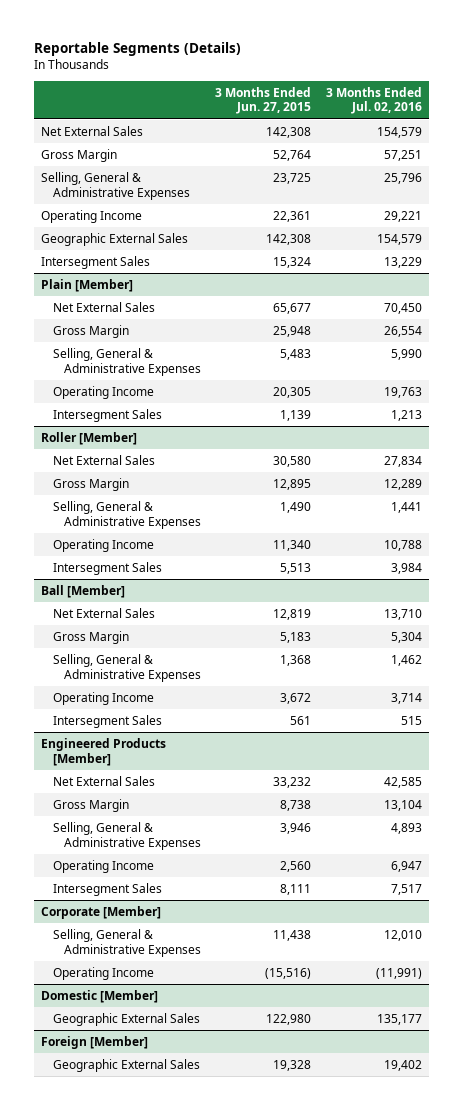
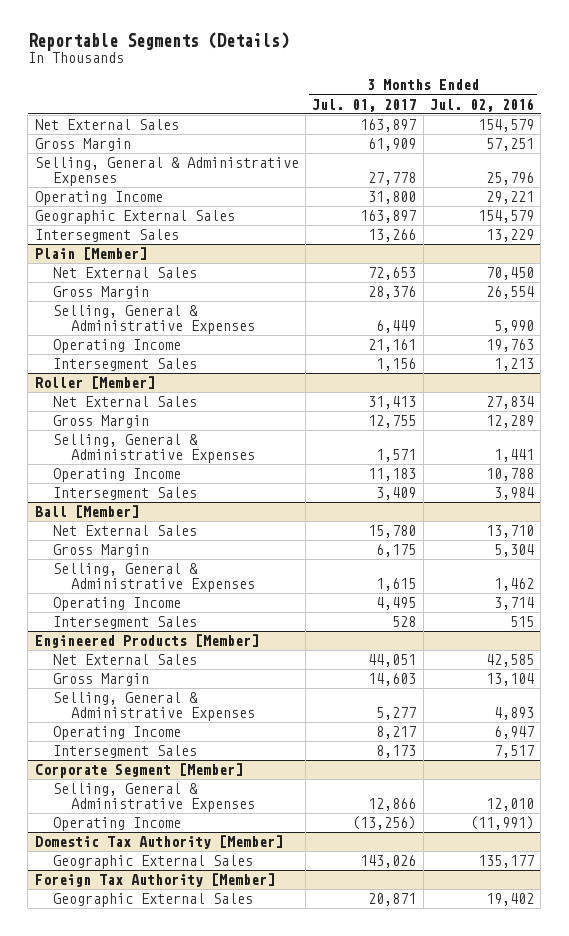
- | 3 Months Ended Jun. 27, 2015 | 3 Months Ended Jul. 02, 2016
+ | 3 Months Ended Jul. 01, 2017 | 3 Months Ended Jul. 02, 2016
- Corporate [Member]
+ Corporate Segment [Member]
- Domestic [Member]
+ Domestic Tax Authority [Member]
- Foreign [Member]
+ Foreign Tax Authority [Member]

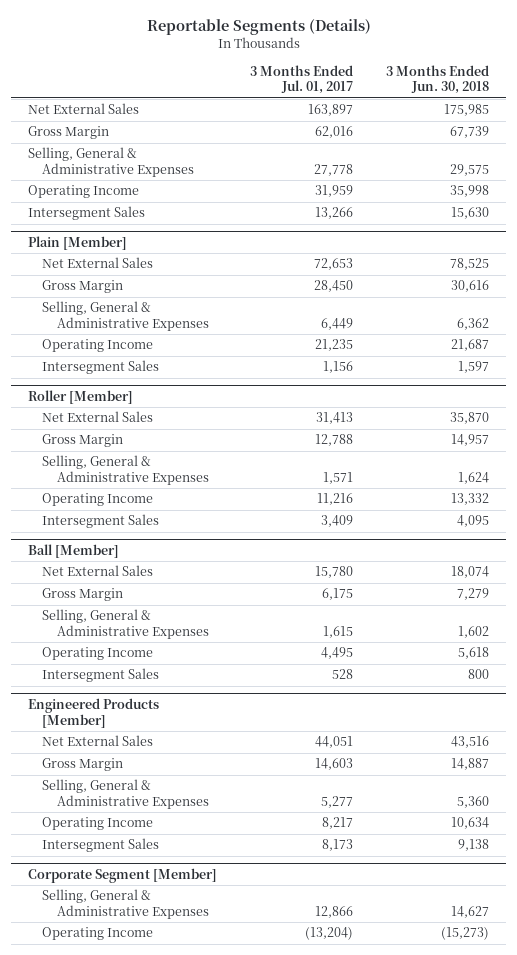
- | 3 Months Ended Jul. 01, 2017 | 3 Months Ended Jul. 02, 2016
+ | 3 Months Ended Jul. 01, 2017 | 3 Months Ended Jun. 30, 2018
- Gross Margin | 61,909 | 57,251
+ Gross Margin | 62,016 | 67,739
- Operating Income | 31,800 | 29,221
- Geographic External Sales | 163,897 | 154,579
+ Operating Income | 31,959 | 35,998
@ Plain [Member]
- Gross Margin | 28,376 | 26,554
+ Gross Margin | 28,450 | 30,616
- Operating Income | 21,161 | 19,763
+ Operating Income | 21,235 | 21,687
@ Roller [Member]
- Gross Margin | 12,755 | 12,289
+ Gross Margin | 12,788 | 14,957
- Operating Income | 11,183 | 10,788
+ Operating Income | 11,216 | 13,332
@ Corporate Segment [Member]
- Operating Income | (13,256) | (11,991)
- Domestic Tax Authority [Member]
- Geographic External Sales | 143,026 | 135,177
- Foreign Tax Authority [Member]
- Geographic External Sales | 20,871 | 19,402
@ Corporate Segment [Member]
+ Operating Income | (13,204) | (15,273)

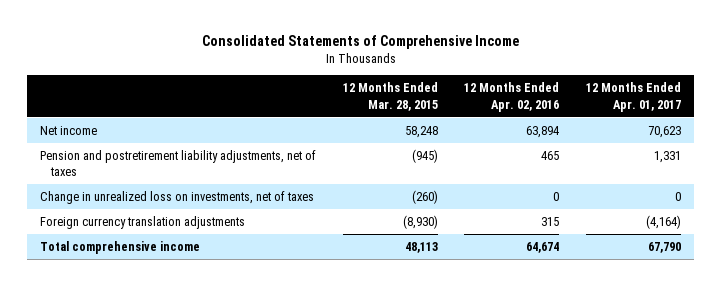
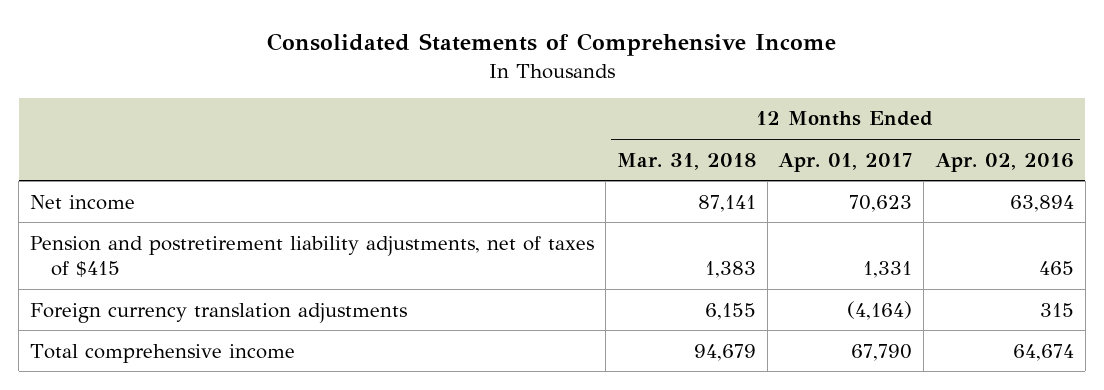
- | 12 Months Ended Mar. 28, 2015 | 12 Months Ended Apr. 02, 2016 | 12 Months Ended Apr. 01, 2017
+ | 12 Months Ended Mar. 31, 2018 | 12 Months Ended Apr. 01, 2017 | 12 Months Ended Apr. 02, 2016
- Pension and postretirement liability adjustments, net of taxes | (945) | 465 | 1,331
- Change in unrealized loss on investments, net of taxes | (260) | 0 | 0
+ Pension and postretirement liability adjustments, net of taxes of $415 | 1,383 | 1,331 | 465

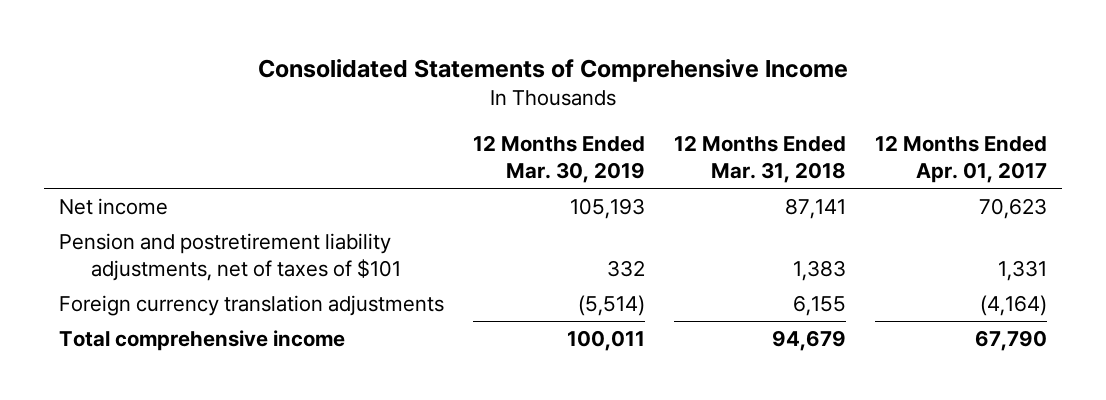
- | 12 Months Ended Mar. 31, 2018 | 12 Months Ended Apr. 01, 2017 | 12 Months Ended Apr. 02, 2016
+ | 12 Months Ended Mar. 30, 2019 | 12 Months Ended Mar. 31, 2018 | 12 Months Ended Apr. 01, 2017
- Pension and postretirement liability adjustments, net of taxes of $415 | 1,383 | 1,331 | 465
+ Pension and postretirement liability adjustments, net of taxes of $101 | 332 | 1,383 | 1,331

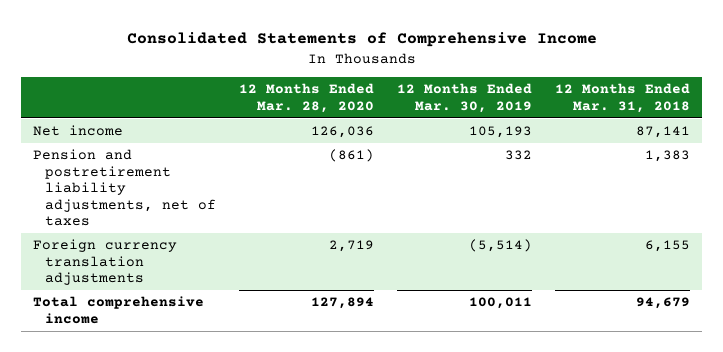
- | 12 Months Ended Mar. 30, 2019 | 12 Months Ended Mar. 31, 2018 | 12 Months Ended Apr. 01, 2017
+ | 12 Months Ended Mar. 28, 2020 | 12 Months Ended Mar. 30, 2019 | 12 Months Ended Mar. 31, 2018
- Pension and postretirement liability adjustments, net of taxes of $101 | 332 | 1,383 | 1,331
+ Pension and postretirement liability adjustments, net of taxes | (861) | 332 | 1,383

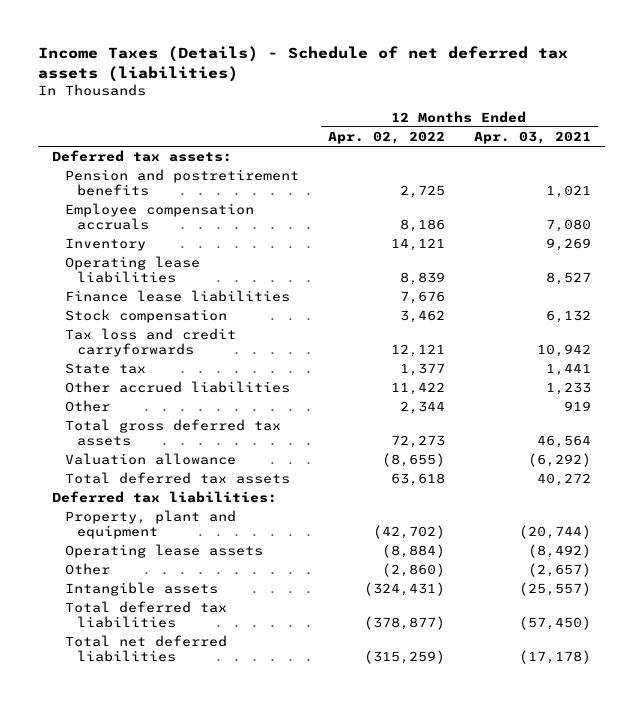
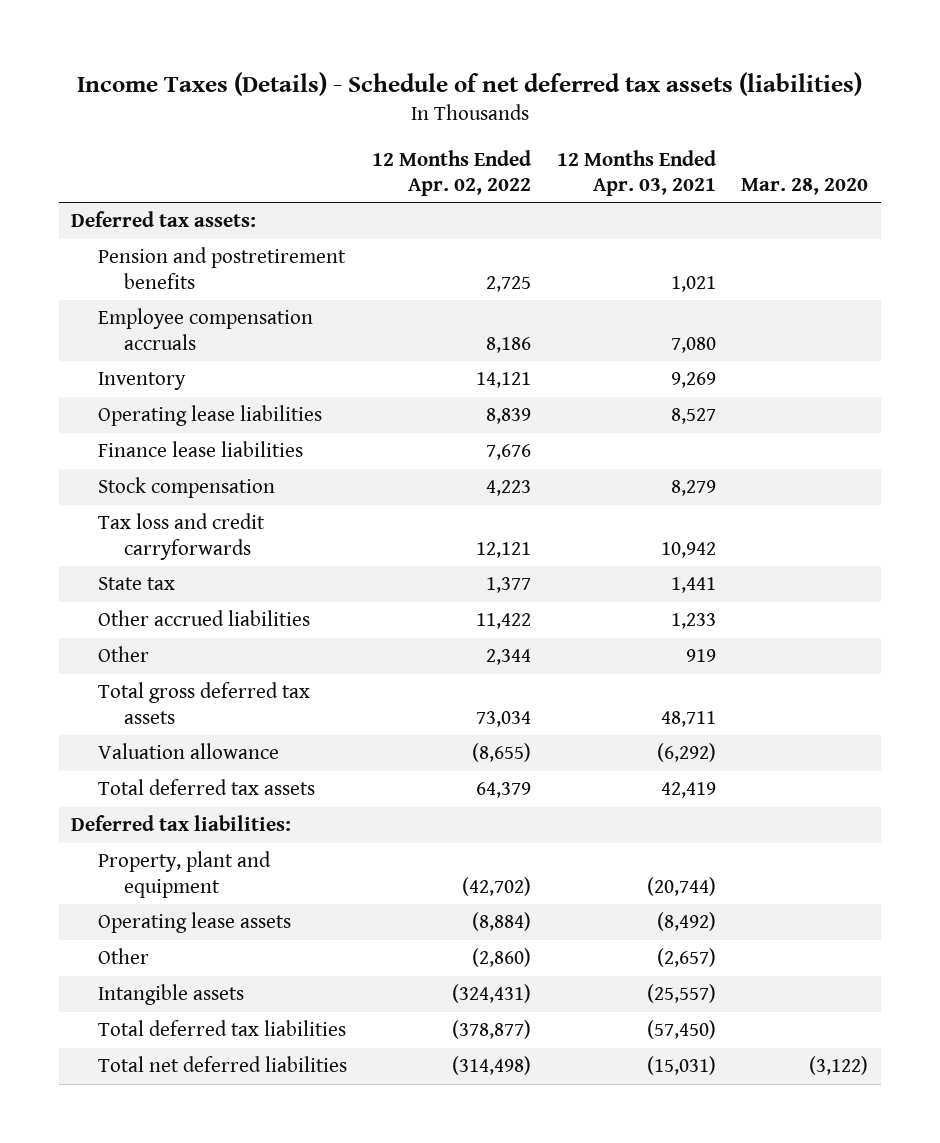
- | 12 Months Ended Apr. 02, 2022 | 12 Months Ended Apr. 03, 2021
+ | 12 Months Ended Apr. 02, 2022 | 12 Months Ended Apr. 03, 2021 | Mar. 28, 2020
- Stock compensation | 3,462 | 6,132
+ Stock compensation | 4,223 | 8,279 |
- Total gross deferred tax assets | 72,273 | 46,564
+ Total gross deferred tax assets | 73,034 | 48,711 |
- Total deferred tax assets | 63,618 | 40,272
+ Total deferred tax assets | 64,379 | 42,419 |
- Total net deferred liabilities | (315,259) | (17,178)
+ Total net deferred liabilities | (314,498) | (15,031) | (3,122)

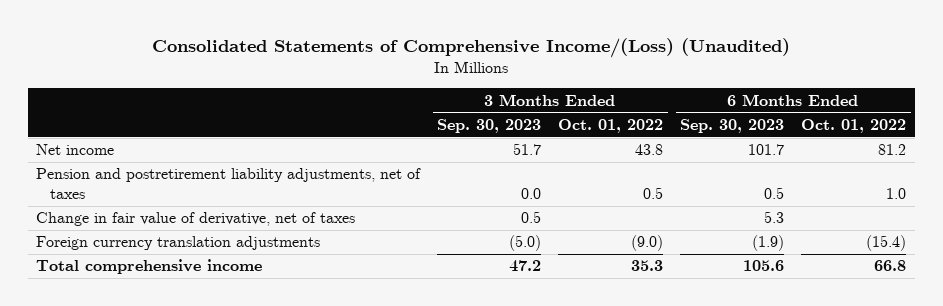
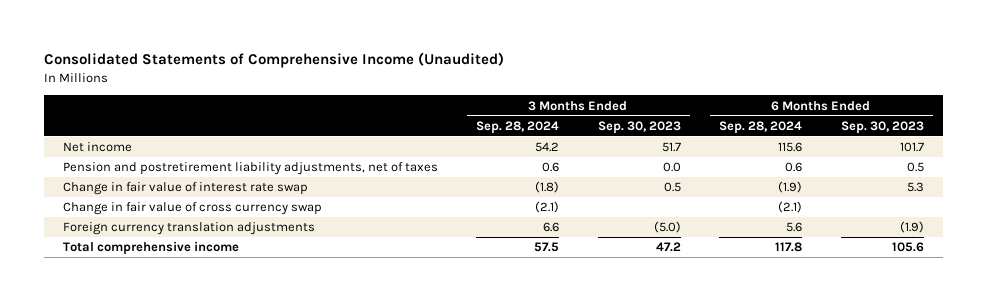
- Consolidated Statements of Comprehensive Income/(Loss) (Unaudited)
+ Consolidated Statements of Comprehensive Income (Unaudited)
- | 3 Months Ended Sep. 30, 2023 | 3 Months Ended Oct. 01, 2022 | 6 Months Ended Sep. 30, 2023 | 6 Months Ended Oct. 01, 2022
+ | 3 Months Ended Sep. 28, 2024 | 3 Months Ended Sep. 30, 2023 | 6 Months Ended Sep. 28, 2024 | 6 Months Ended Sep. 30, 2023
- Change in fair value of derivative, net of taxes | 0.5 | | 5.3 |
+ Change in fair value of interest rate swap | (1.8) | 0.5 | (1.9) | 5.3
+ Change in fair value of cross currency swap | (2.1) | | (2.1) |

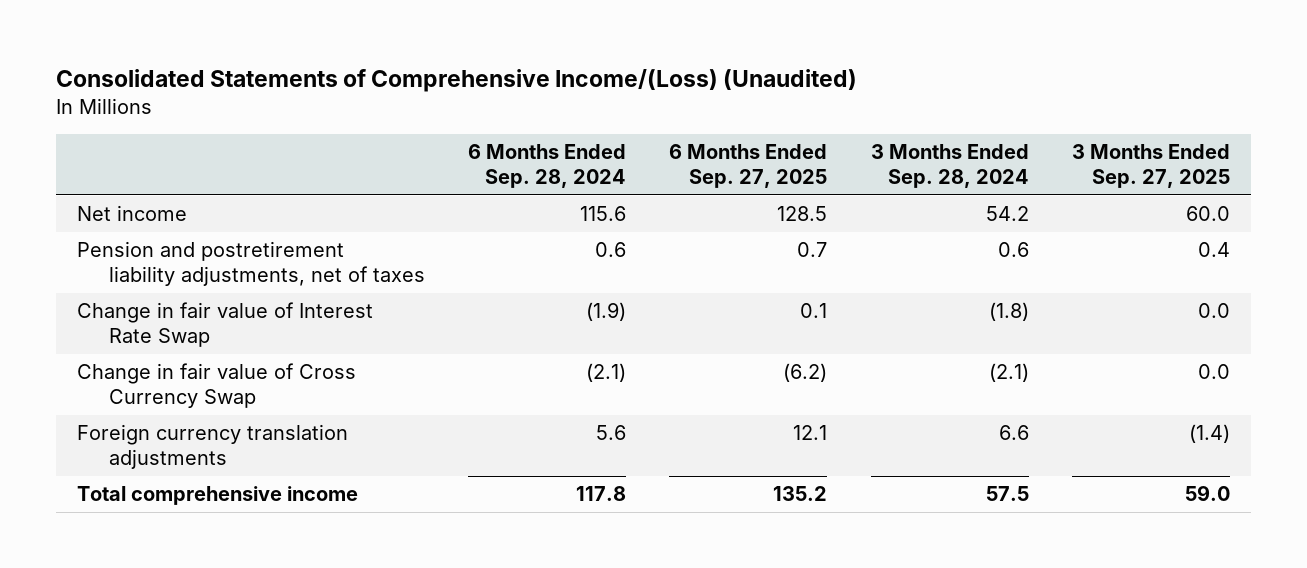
- Consolidated Statements of Comprehensive Income (Unaudited)
+ Consolidated Statements of Comprehensive Income/(Loss) (Unaudited)
- | 3 Months Ended Sep. 28, 2024 | 3 Months Ended Sep. 30, 2023 | 6 Months Ended Sep. 28, 2024 | 6 Months Ended Sep. 30, 2023
+ | 6 Months Ended Sep. 28, 2024 | 6 Months Ended Sep. 27, 2025 | 3 Months Ended Sep. 28, 2024 | 3 Months Ended Sep. 27, 2025
- Change in fair value of interest rate swap | (1.8) | 0.5 | (1.9) | 5.3
- Change in fair value of cross currency swap | (2.1) | | (2.1) |
+ Change in fair value of Interest Rate Swap | (1.9) | 0.1 | (1.8) | 0.0
+ Change in fair value of Cross Currency Swap | (2.1) | (6.2) | (2.1) | 0.0

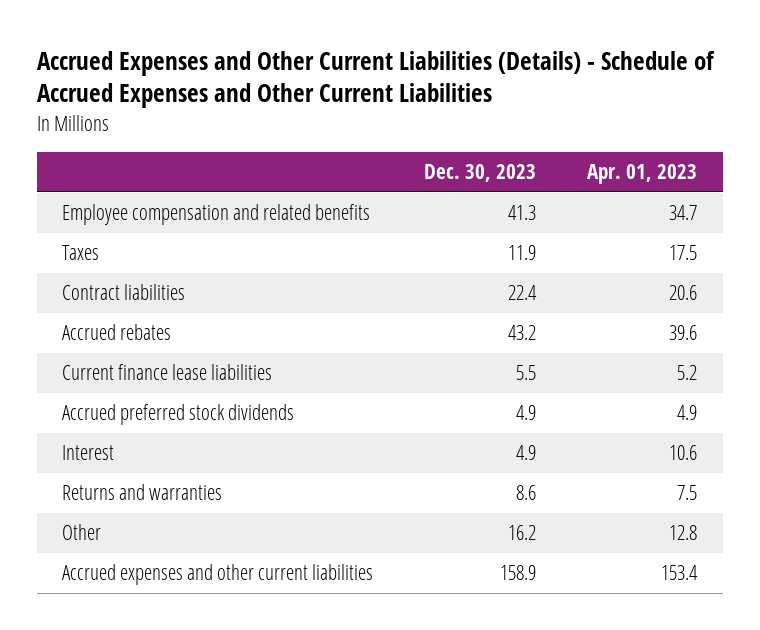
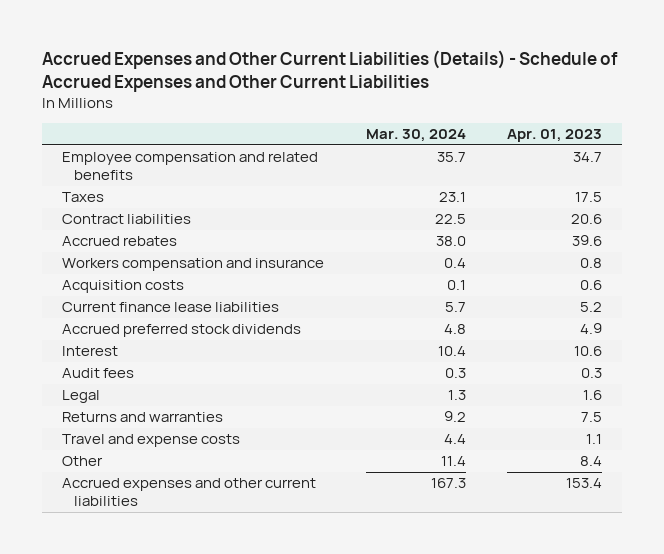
- | Dec. 30, 2023 | Apr. 01, 2023
+ | Mar. 30, 2024 | Apr. 01, 2023
+ Workers compensation and insurance | 0.4 | 0.8
+ Acquisition costs | 0.1 | 0.6
+ Audit fees | 0.3 | 0.3
+ Legal | 1.3 | 1.6
- Other | 16.2 | 12.8
+ Travel and expense costs | 4.4 | 1.1
+ Other | 11.4 | 8.4

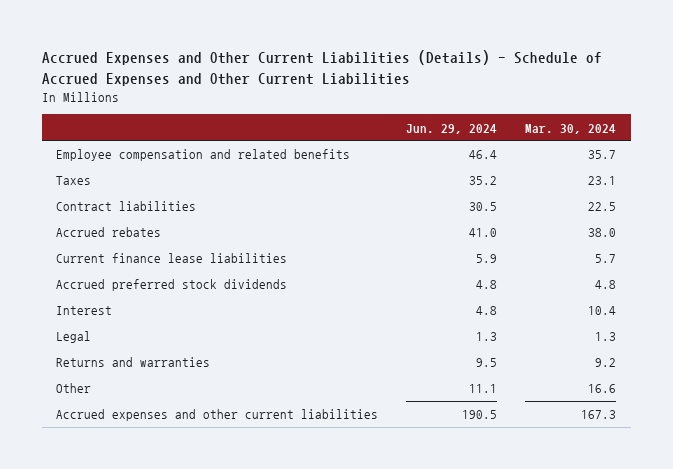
- | Mar. 30, 2024 | Apr. 01, 2023
+ | Jun. 29, 2024 | Mar. 30, 2024
- Workers compensation and insurance | 0.4 | 0.8
- Acquisition costs | 0.1 | 0.6
- Audit fees | 0.3 | 0.3
- Travel and expense costs | 4.4 | 1.1
- Other | 11.4 | 8.4
+ Other | 11.1 | 16.6

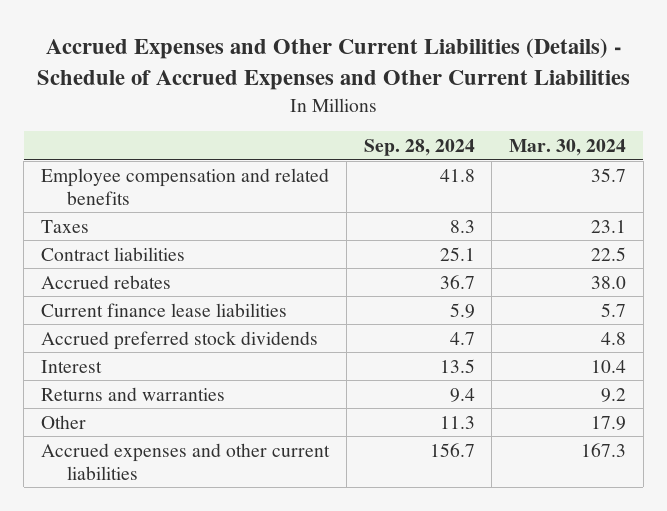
- | Jun. 29, 2024 | Mar. 30, 2024
+ | Sep. 28, 2024 | Mar. 30, 2024
- Legal | 1.3 | 1.3
- Other | 11.1 | 16.6
+ Other | 11.3 | 17.9

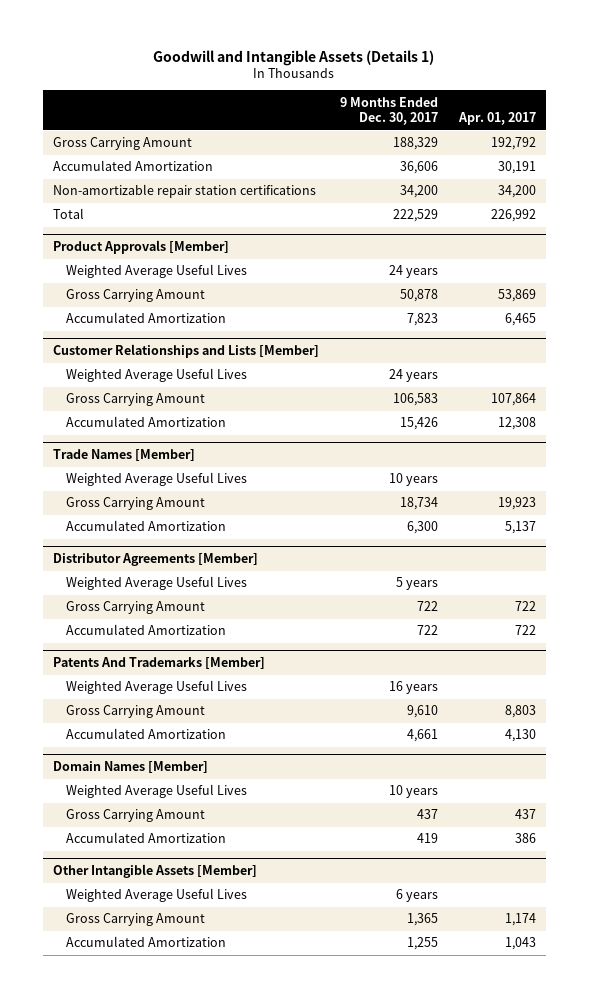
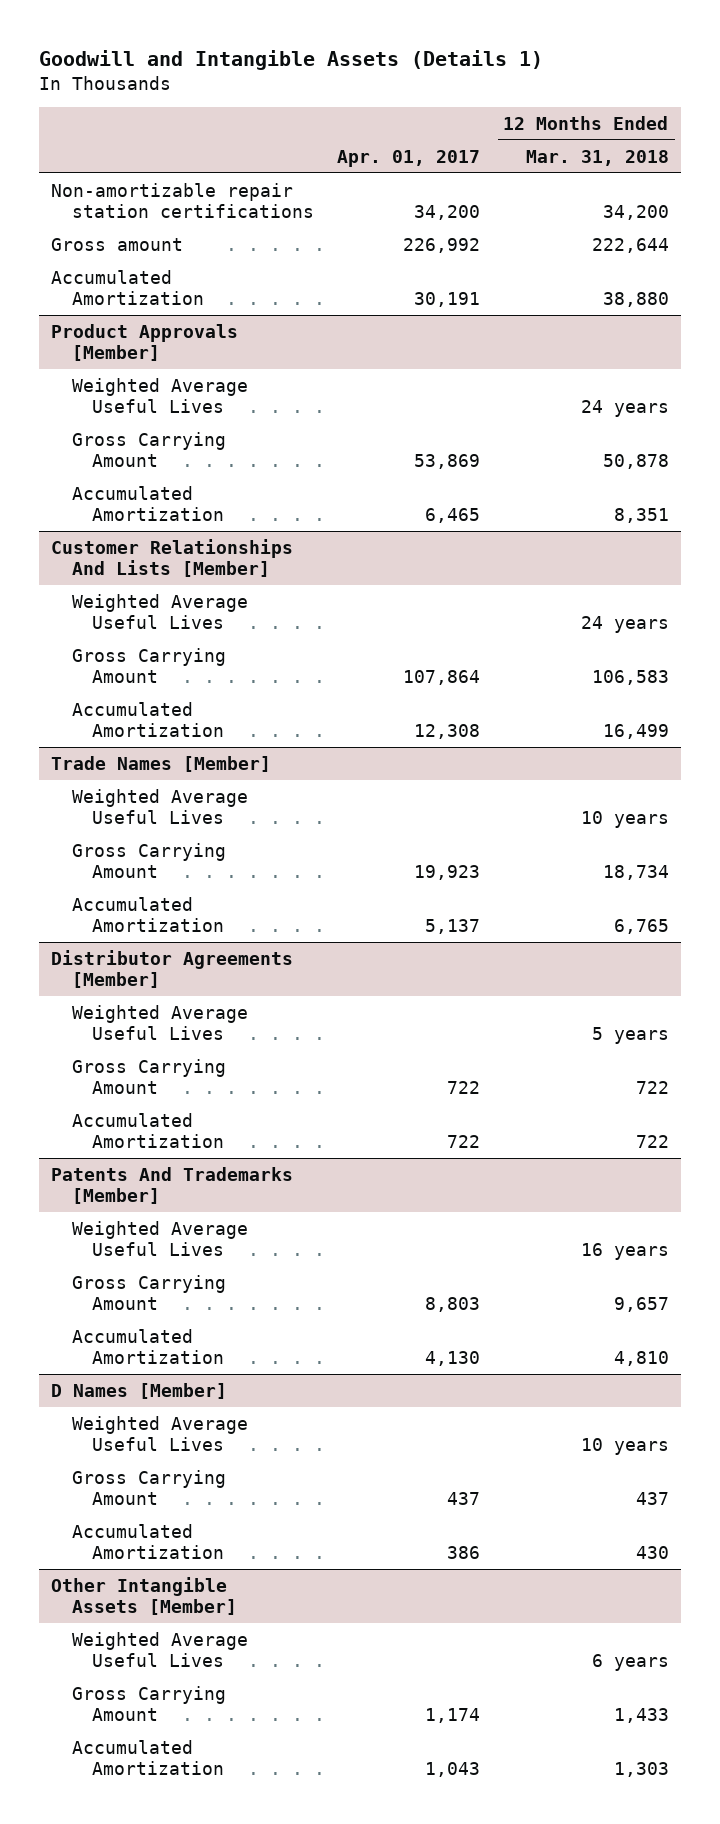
- | 9 Months Ended Dec. 30, 2017 | Apr. 01, 2017
+ | Apr. 01, 2017 | 12 Months Ended Mar. 31, 2018
- Gross Carrying Amount | 188,329 | 192,792
- Total | 222,529 | 226,992
+ Gross amount | 226,992 | 222,644
moved down: Accumulated Amortization | 30,191 | 38,880
- Customer Relationships and Lists [Member]
+ Customer Relationships And Lists [Member]
- Domain Names [Member]
+ D Names [Member]

